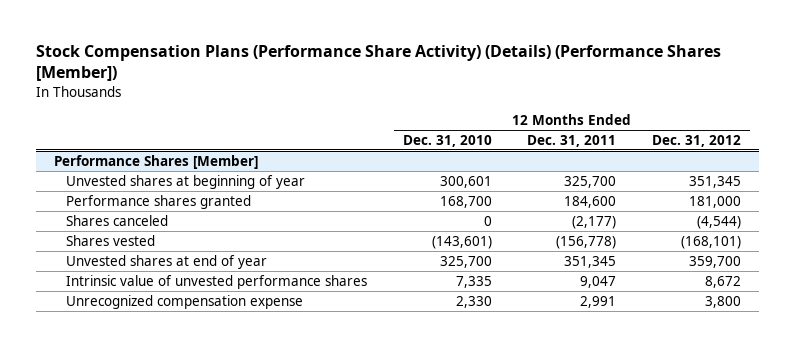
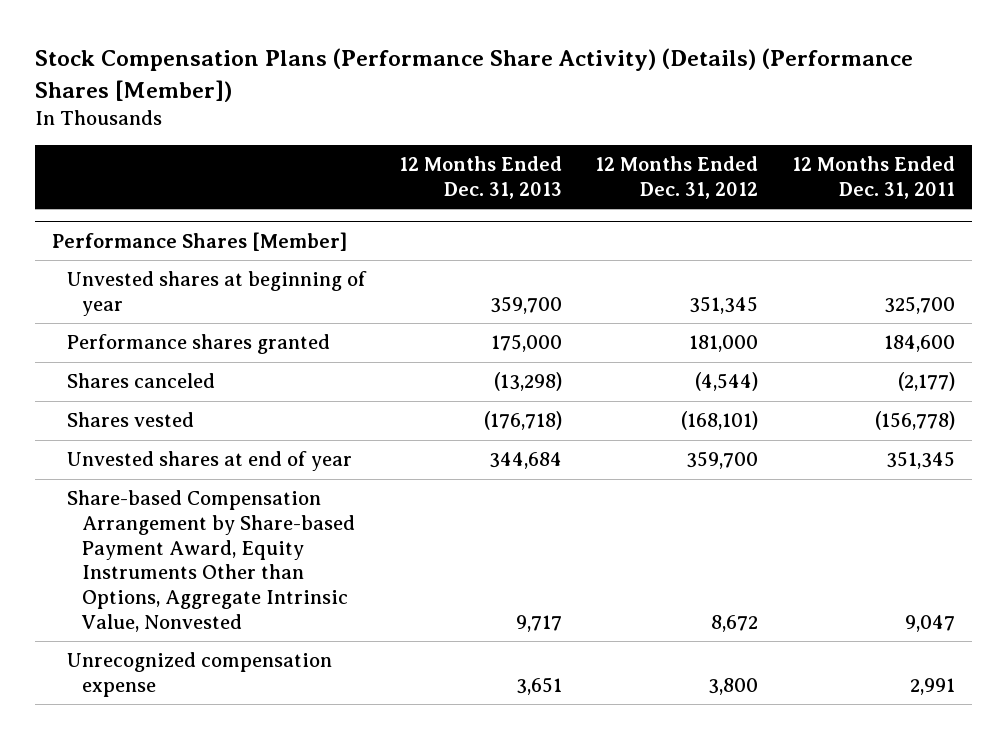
- | 12 Months Ended Dec. 31, 2010 | 12 Months Ended Dec. 31, 2011 | 12 Months Ended Dec. 31, 2012
+ | 12 Months Ended Dec. 31, 2013 | 12 Months Ended Dec. 31, 2012 | 12 Months Ended Dec. 31, 2011
@ Performance Shares [Member]
- Intrinsic value of unvested performance shares | 7,335 | 9,047 | 8,672
+ Share-based Compensation Arrangement by Share-based Payment Award, Equity Instruments Other than Options, Aggregate Intrinsic Value, Nonvested | 9,717 | 8,672 | 9,047

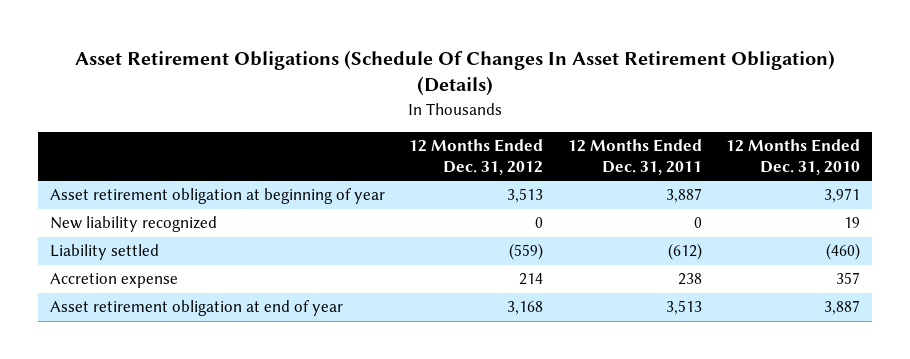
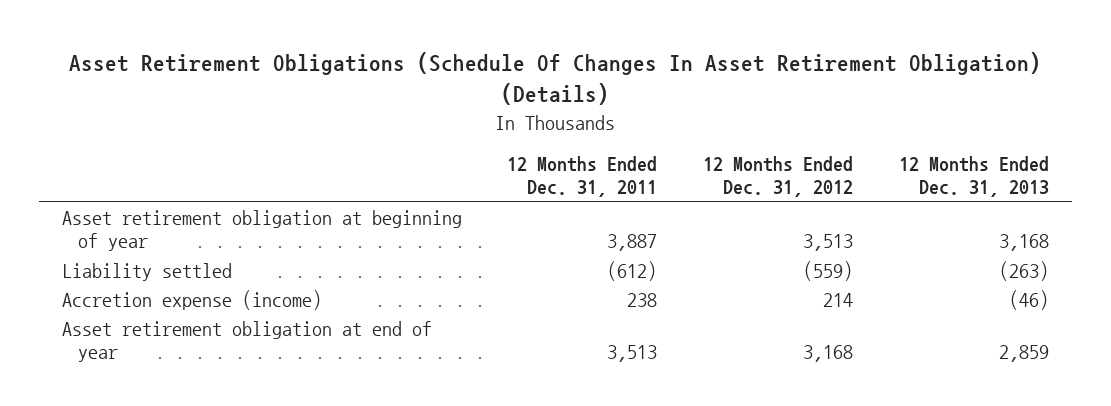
- | 12 Months Ended Dec. 31, 2012 | 12 Months Ended Dec. 31, 2011 | 12 Months Ended Dec. 31, 2010
+ | 12 Months Ended Dec. 31, 2011 | 12 Months Ended Dec. 31, 2012 | 12 Months Ended Dec. 31, 2013
- New liability recognized | 0 | 0 | 19
- Accretion expense | 214 | 238 | 357
+ Accretion expense (income) | 238 | 214 | (46)

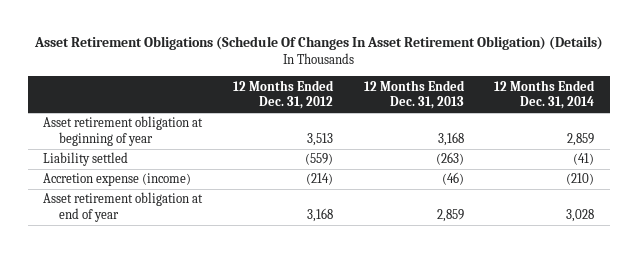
- | 12 Months Ended Dec. 31, 2011 | 12 Months Ended Dec. 31, 2012 | 12 Months Ended Dec. 31, 2013
+ | 12 Months Ended Dec. 31, 2012 | 12 Months Ended Dec. 31, 2013 | 12 Months Ended Dec. 31, 2014
- Accretion expense (income) | 238 | 214 | (46)
+ Accretion expense (income) | (214) | (46) | (210)

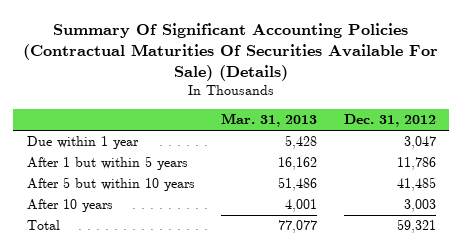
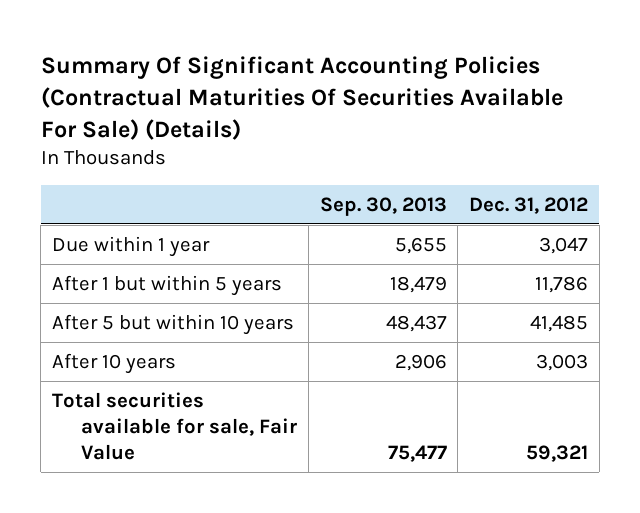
- | Mar. 31, 2013 | Dec. 31, 2012
+ | Sep. 30, 2013 | Dec. 31, 2012
- Total | 77,077 | 59,321
+ Total securities available for sale, Fair Value | 75,477 | 59,321

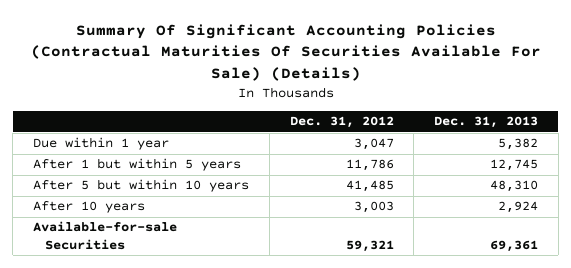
- | Sep. 30, 2013 | Dec. 31, 2012
+ | Dec. 31, 2012 | Dec. 31, 2013
- Total securities available for sale, Fair Value | 75,477 | 59,321
+ Available-for-sale Securities | 59,321 | 69,361

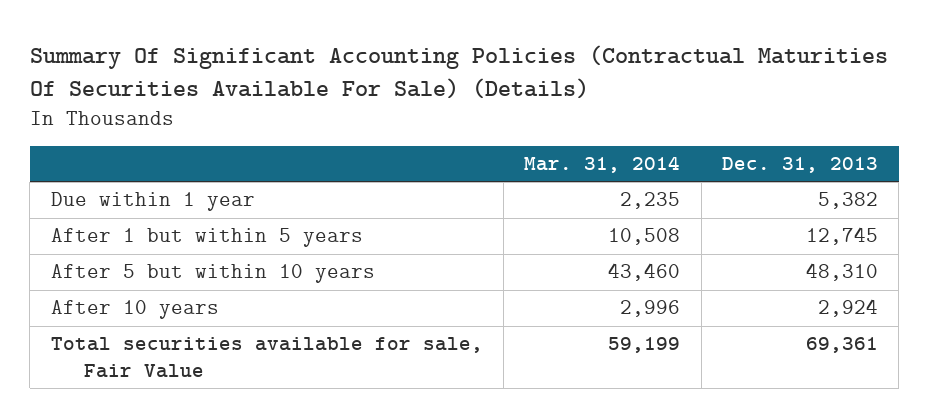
- | Dec. 31, 2012 | Dec. 31, 2013
+ | Mar. 31, 2014 | Dec. 31, 2013
- Available-for-sale Securities | 59,321 | 69,361
+ Total securities available for sale, Fair Value | 59,199 | 69,361

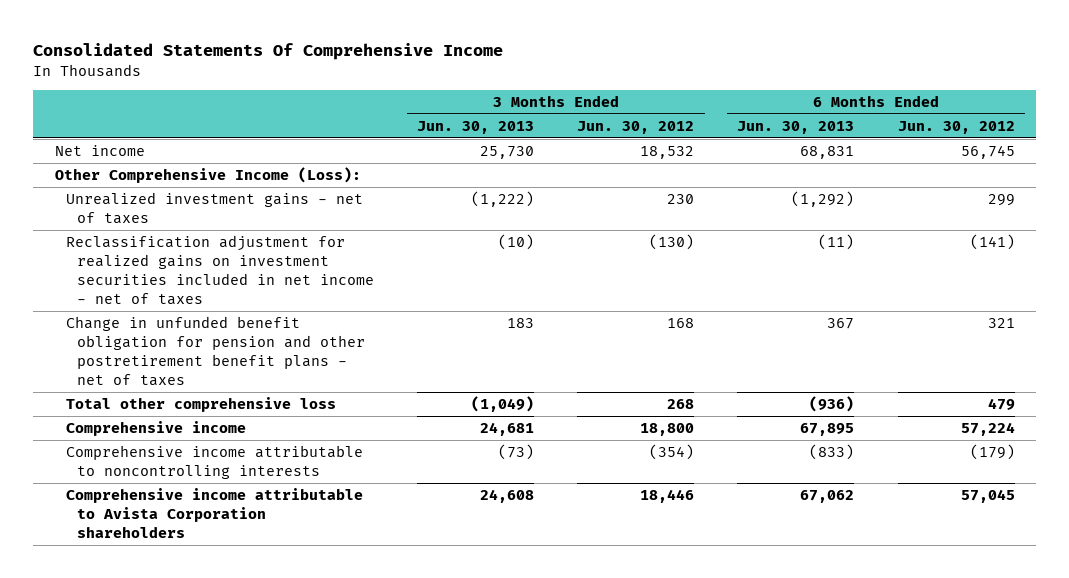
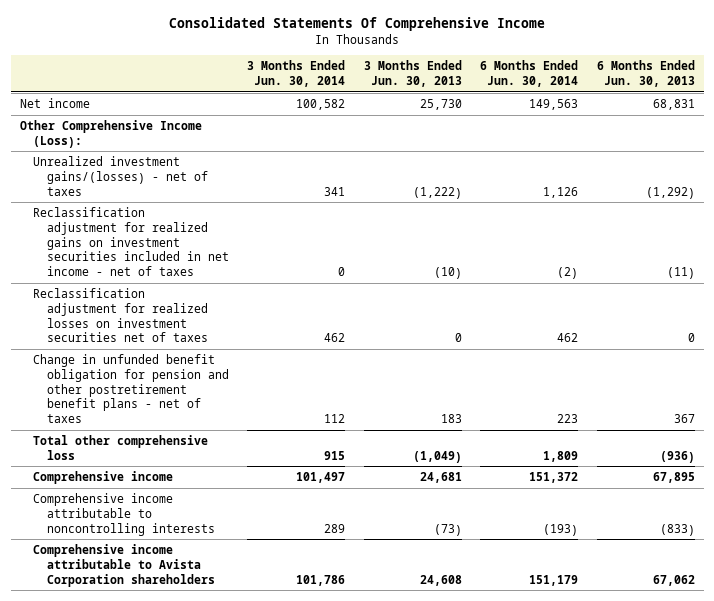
- | 3 Months Ended Jun. 30, 2013 | 3 Months Ended Jun. 30, 2012 | 6 Months Ended Jun. 30, 2013 | 6 Months Ended Jun. 30, 2012
+ | 3 Months Ended Jun. 30, 2014 | 3 Months Ended Jun. 30, 2013 | 6 Months Ended Jun. 30, 2014 | 6 Months Ended Jun. 30, 2013
- Unrealized investment gains - net of taxes | (1,222) | 230 | (1,292) | 299
+ Unrealized investment gains/(losses) - net of taxes | 341 | (1,222) | 1,126 | (1,292)
+ Reclassification adjustment for realized losses on investment securities net of taxes | 462 | 0 | 462 | 0

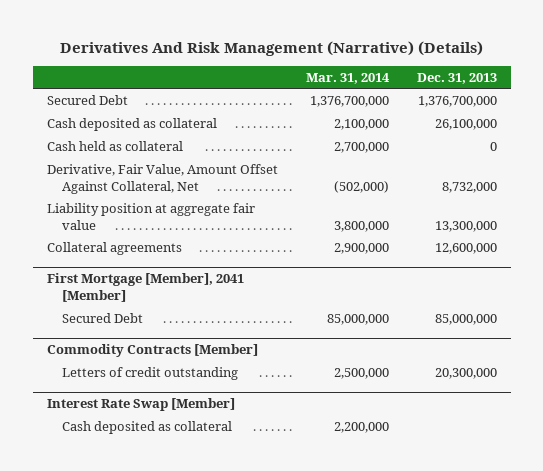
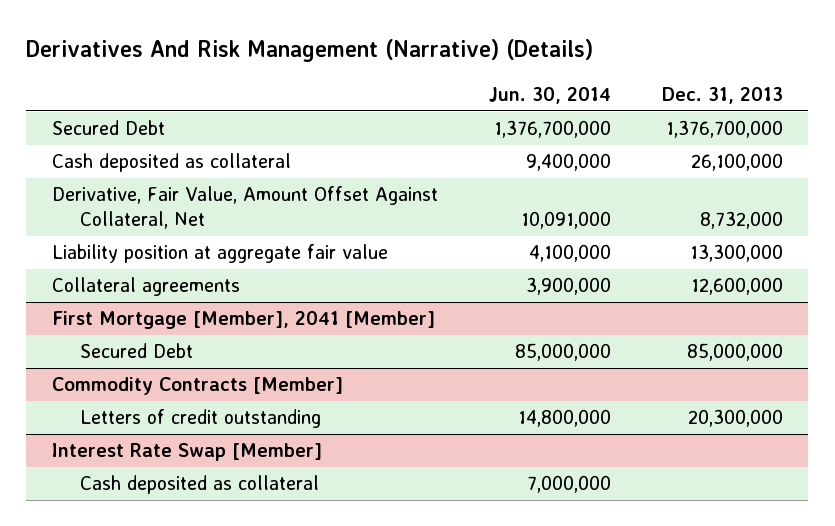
- | Mar. 31, 2014 | Dec. 31, 2013
+ | Jun. 30, 2014 | Dec. 31, 2013
- Cash held as collateral | 2,700,000 | 0

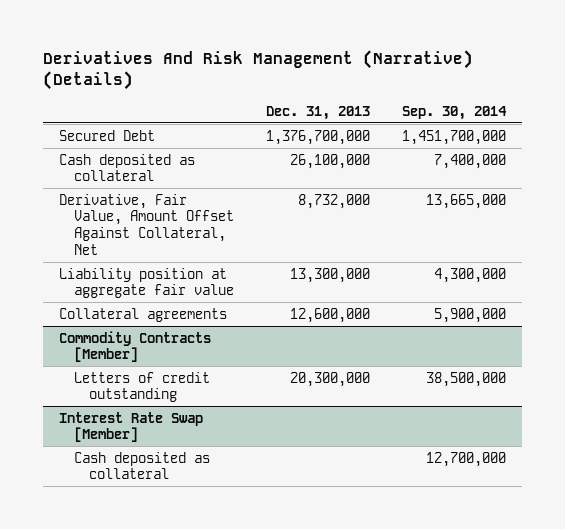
- | Jun. 30, 2014 | Dec. 31, 2013
+ | Dec. 31, 2013 | Sep. 30, 2014
- First Mortgage [Member], 2041 [Member]
- Secured Debt | 85,000,000 | 85,000,000

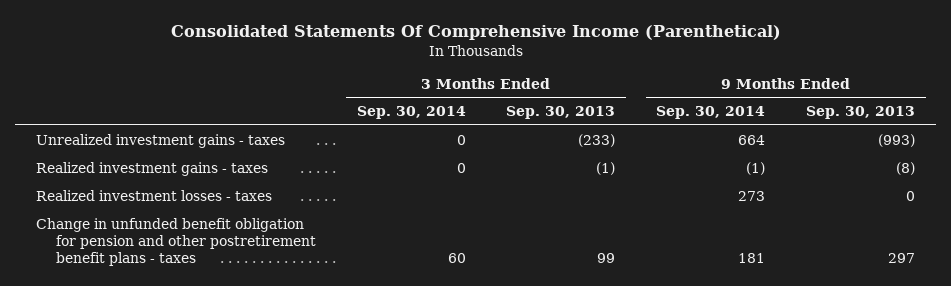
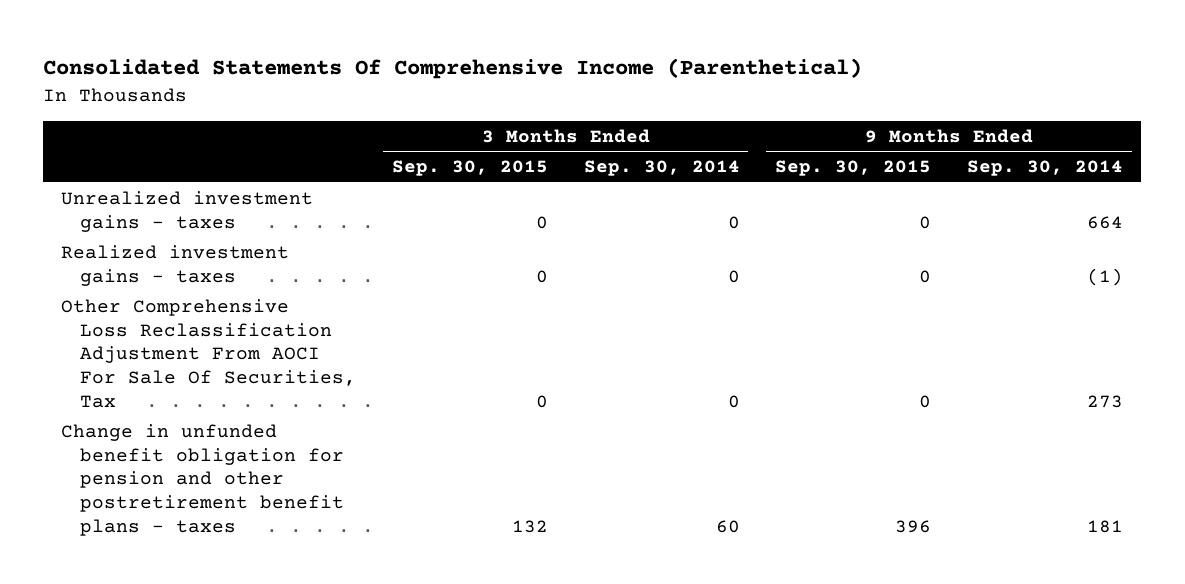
- | 3 Months Ended Sep. 30, 2014 | 3 Months Ended Sep. 30, 2013 | 9 Months Ended Sep. 30, 2014 | 9 Months Ended Sep. 30, 2013
+ | 3 Months Ended Sep. 30, 2015 | 3 Months Ended Sep. 30, 2014 | 9 Months Ended Sep. 30, 2015 | 9 Months Ended Sep. 30, 2014
- Realized investment losses - taxes | | | 273 | 0
+ Other Comprehensive Loss Reclassification Adjustment From AOCI For Sale Of Securities, Tax | 0 | 0 | 0 | 273

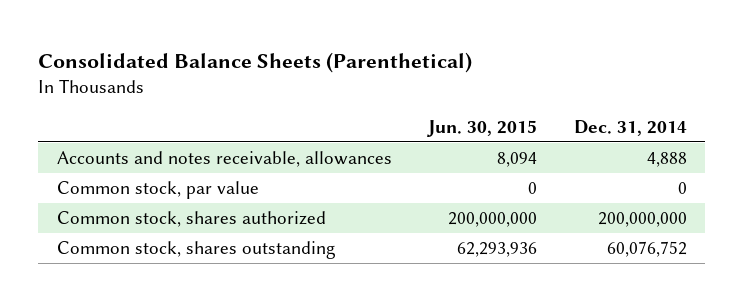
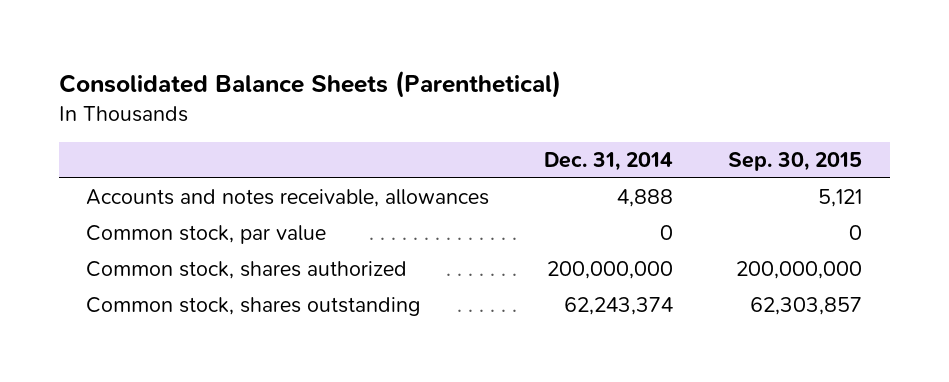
- | Jun. 30, 2015 | Dec. 31, 2014
+ | Dec. 31, 2014 | Sep. 30, 2015
- Common stock, shares outstanding | 62,293,936 | 60,076,752
+ Common stock, shares outstanding | 62,243,374 | 62,303,857

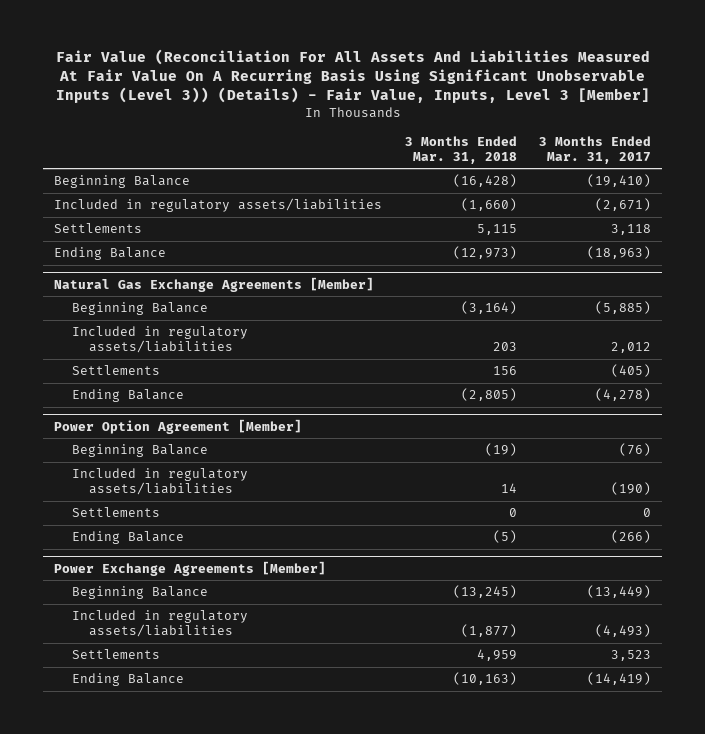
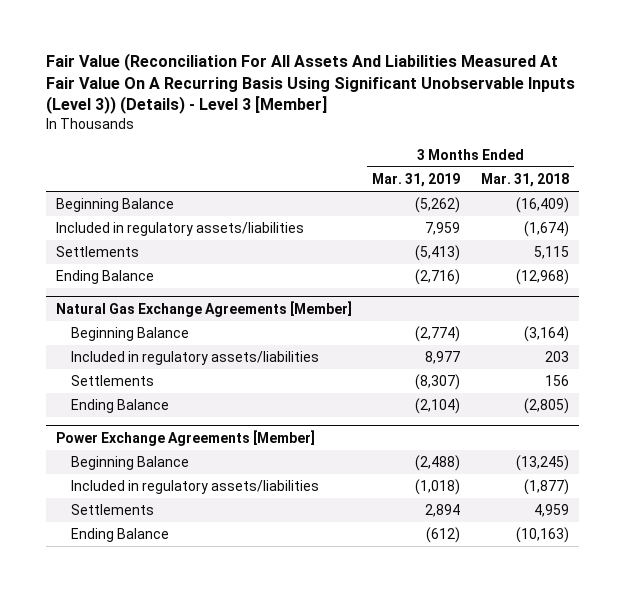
- Fair Value (Reconciliation For All Assets And Liabilities Measured At Fair Value On A Recurring Basis Using Significant Unobservable Inputs (Level 3)) (Details) - Fair Value, Inputs, Level 3 [Member]
+ Fair Value (Reconciliation For All Assets And Liabilities Measured At Fair Value On A Recurring Basis Using Significant Unobservable Inputs (Level 3)) (Details) - Level 3 [Member]
- | 3 Months Ended Mar. 31, 2018 | 3 Months Ended Mar. 31, 2017
+ | 3 Months Ended Mar. 31, 2019 | 3 Months Ended Mar. 31, 2018
- Beginning Balance | (16,428) | (19,410)
- Included in regulatory assets/liabilities | (1,660) | (2,671)
+ Beginning Balance | (5,262) | (16,409)
+ Included in regulatory assets/liabilities | 7,959 | (1,674)
- Ending Balance | (12,973) | (18,963)
+ Ending Balance | (2,716) | (12,968)
- Power Option Agreement [Member]
- Beginning Balance | (19) | (76)
- Included in regulatory assets/liabilities | 14 | (190)
- Settlements | 0 | 0
- Ending Balance | (5) | (266)

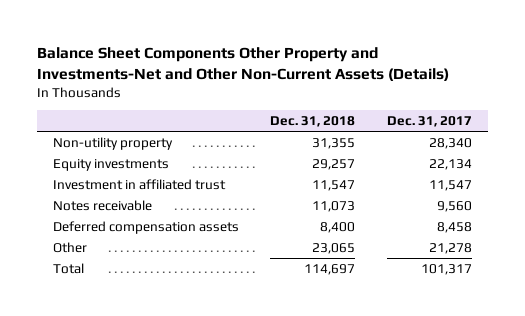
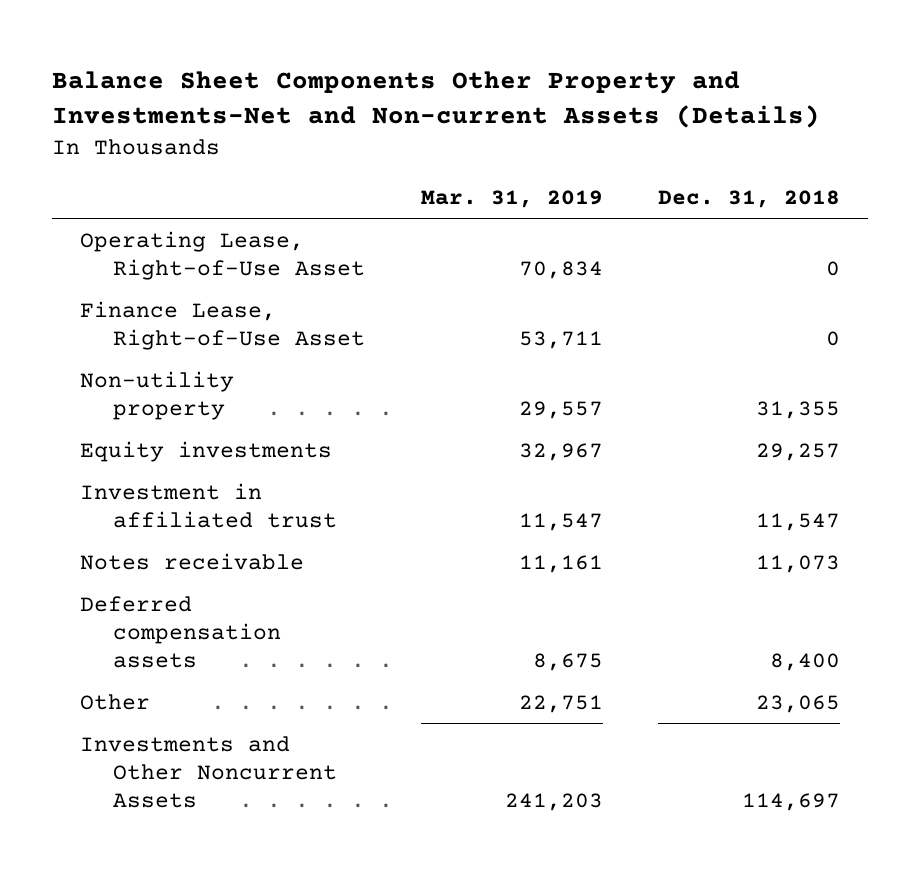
- Balance Sheet Components Other Property and Investments-Net and Other Non-Current Assets (Details)
+ Balance Sheet Components Other Property and Investments-Net and Non-current Assets (Details)
- | Dec. 31, 2018 | Dec. 31, 2017
+ | Mar. 31, 2019 | Dec. 31, 2018
+ Operating Lease, Right-of-Use Asset | 70,834 | 0
+ Finance Lease, Right-of-Use Asset | 53,711 | 0
- Total | 114,697 | 101,317
+ Investments and Other Noncurrent Assets | 241,203 | 114,697

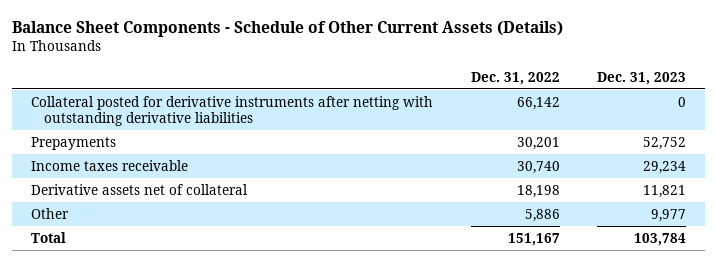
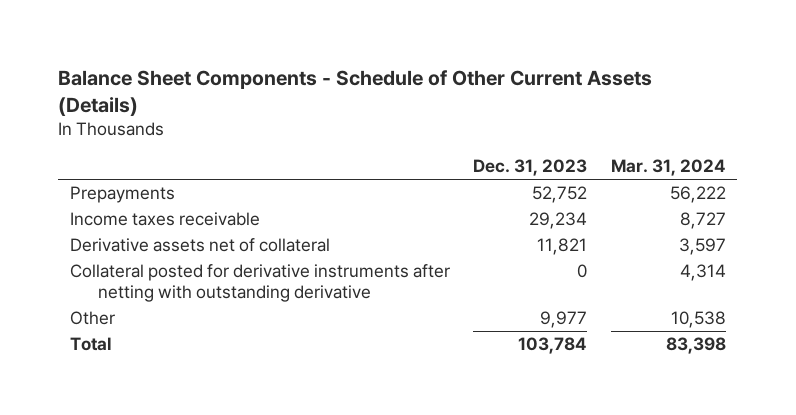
- | Dec. 31, 2022 | Dec. 31, 2023
+ | Dec. 31, 2023 | Mar. 31, 2024
- Collateral posted for derivative instruments after netting with outstanding derivative liabilities | 66,142 | 0
+ Collateral posted for derivative instruments after netting with outstanding derivative | 0 | 4,314

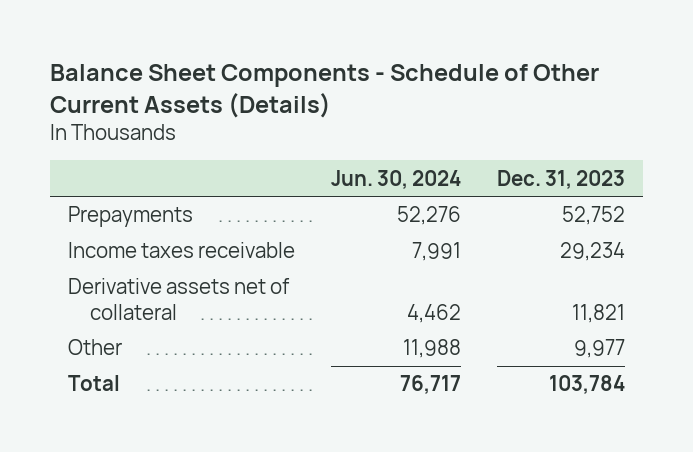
- | Dec. 31, 2023 | Mar. 31, 2024
+ | Jun. 30, 2024 | Dec. 31, 2023
- Collateral posted for derivative instruments after netting with outstanding derivative | 0 | 4,314

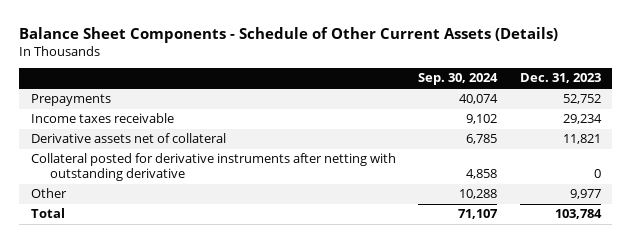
- | Jun. 30, 2024 | Dec. 31, 2023
+ | Sep. 30, 2024 | Dec. 31, 2023
+ Collateral posted for derivative instruments after netting with outstanding derivative | 4,858 | 0

